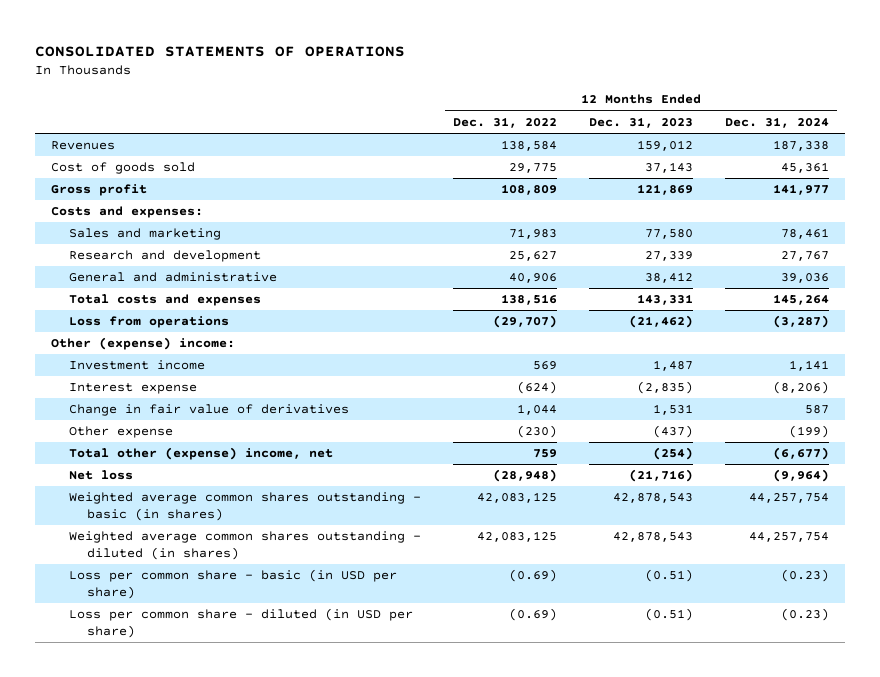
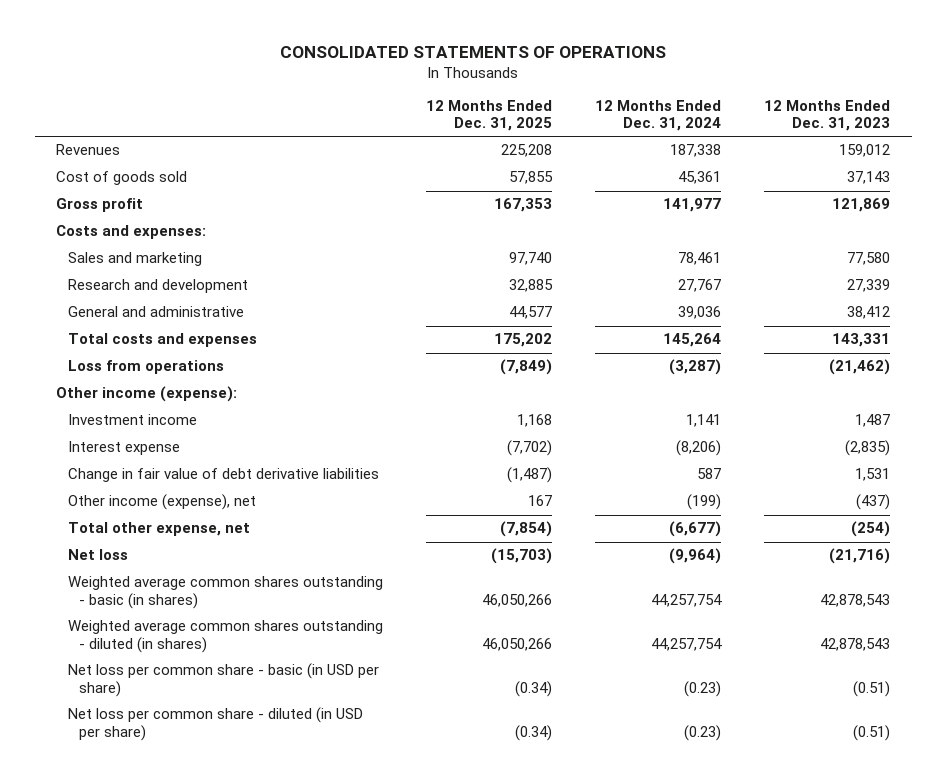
- | 12 Months Ended Dec. 31, 2022 | 12 Months Ended Dec. 31, 2023 | 12 Months Ended Dec. 31, 2024
+ | 12 Months Ended Dec. 31, 2025 | 12 Months Ended Dec. 31, 2024 | 12 Months Ended Dec. 31, 2023
- Other (expense) income:
+ Other income (expense):
- Change in fair value of derivatives | 1,044 | 1,531 | 587
- Other expense | (230) | (437) | (199)
- Total other (expense) income, net | 759 | (254) | (6,677)
+ Change in fair value of debt derivative liabilities | (1,487) | 587 | 1,531
+ Other income (expense), net | 167 | (199) | (437)
+ Total other expense, net | (7,854) | (6,677) | (254)
- Loss per common share - basic (in USD per share) | (0.69) | (0.51) | (0.23)
- Loss per common share - diluted (in USD per share) | (0.69) | (0.51) | (0.23)
+ Net loss per common share - basic (in USD per share) | (0.34) | (0.23) | (0.51)
+ Net loss per common share - diluted (in USD per share) | (0.34) | (0.23) | (0.51)

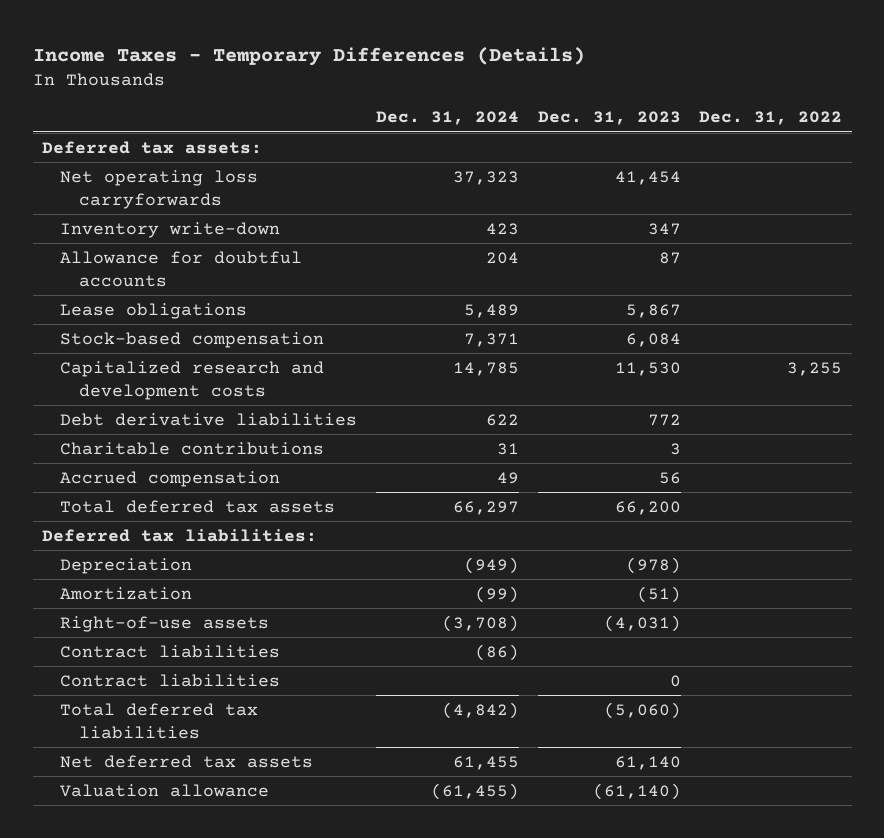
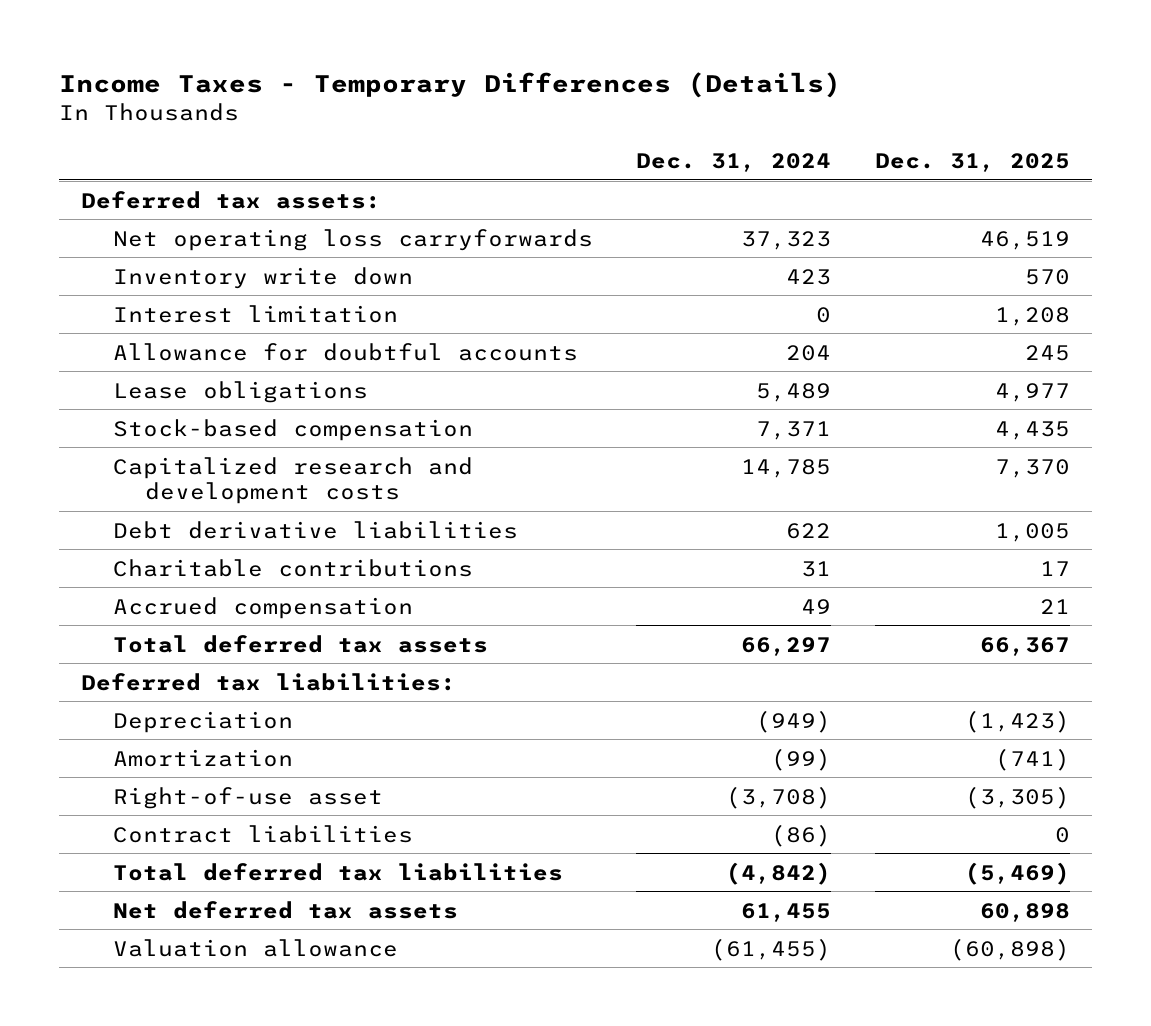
- | Dec. 31, 2024 | Dec. 31, 2023 | Dec. 31, 2022
+ | Dec. 31, 2024 | Dec. 31, 2025
- Inventory write-down | 423 | 347 |
+ Inventory write down | 423 | 570
+ Interest limitation | 0 | 1,208
- Right-of-use assets | (3,708) | (4,031) |
+ Right-of-use asset | (3,708) | (3,305)
- Contract liabilities | | 0 |

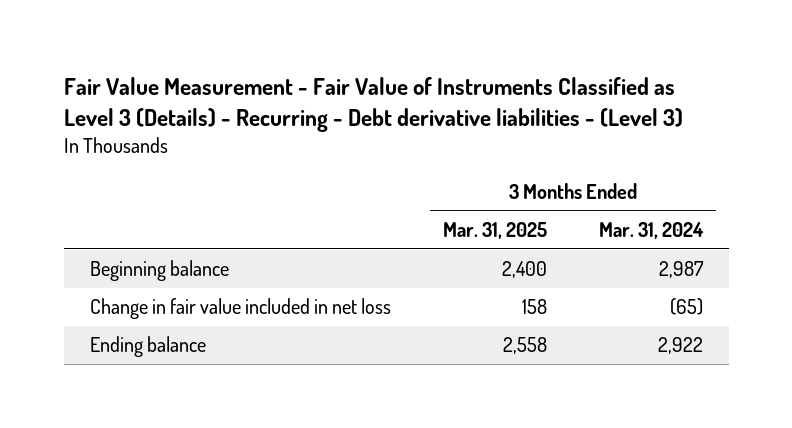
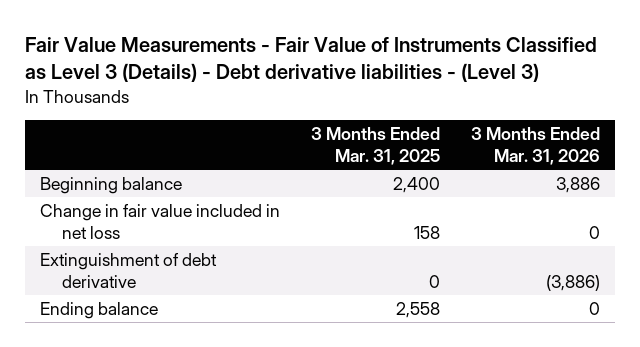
- Fair Value Measurement - Fair Value of Instruments Classified as Level 3 (Details) - Recurring - Debt derivative liabilities - (Level 3)
+ Fair Value Measurements - Fair Value of Instruments Classified as Level 3 (Details) - Debt derivative liabilities - (Level 3)
- | 3 Months Ended Mar. 31, 2025 | 3 Months Ended Mar. 31, 2024
+ | 3 Months Ended Mar. 31, 2025 | 3 Months Ended Mar. 31, 2026
+ Extinguishment of debt derivative | 0 | (3,886)

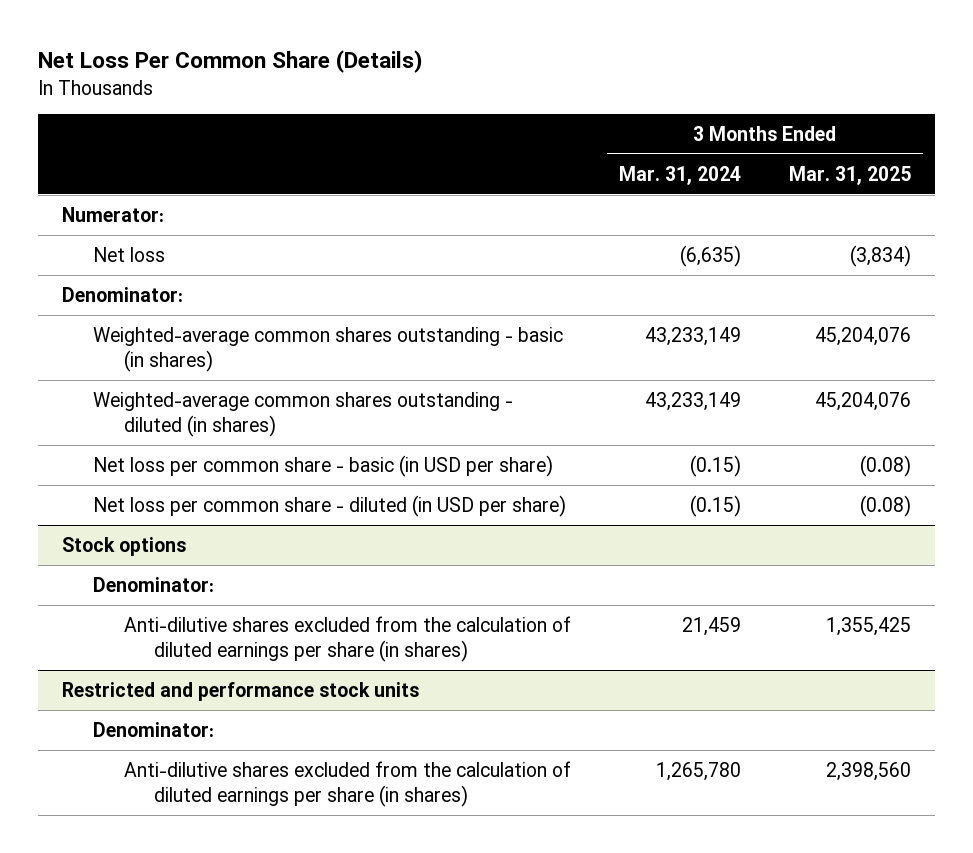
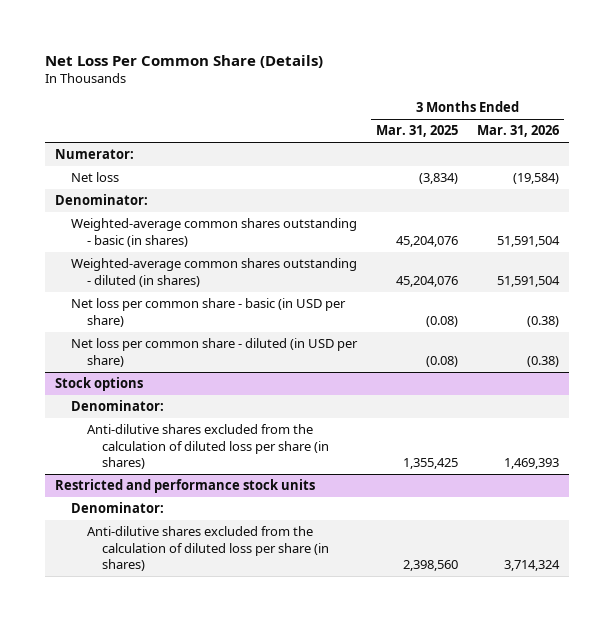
- | 3 Months Ended Mar. 31, 2024 | 3 Months Ended Mar. 31, 2025
+ | 3 Months Ended Mar. 31, 2025 | 3 Months Ended Mar. 31, 2026
@ Stock options
- Anti-dilutive shares excluded from the calculation of diluted earnings per share (in shares) | 21,459 | 1,355,425
+ Anti-dilutive shares excluded from the calculation of diluted loss per share (in shares) | 1,355,425 | 1,469,393
@ Restricted and performance stock units
- Anti-dilutive shares excluded from the calculation of diluted earnings per share (in shares) | 1,265,780 | 2,398,560
+ Anti-dilutive shares excluded from the calculation of diluted loss per share (in shares) | 2,398,560 | 3,714,324

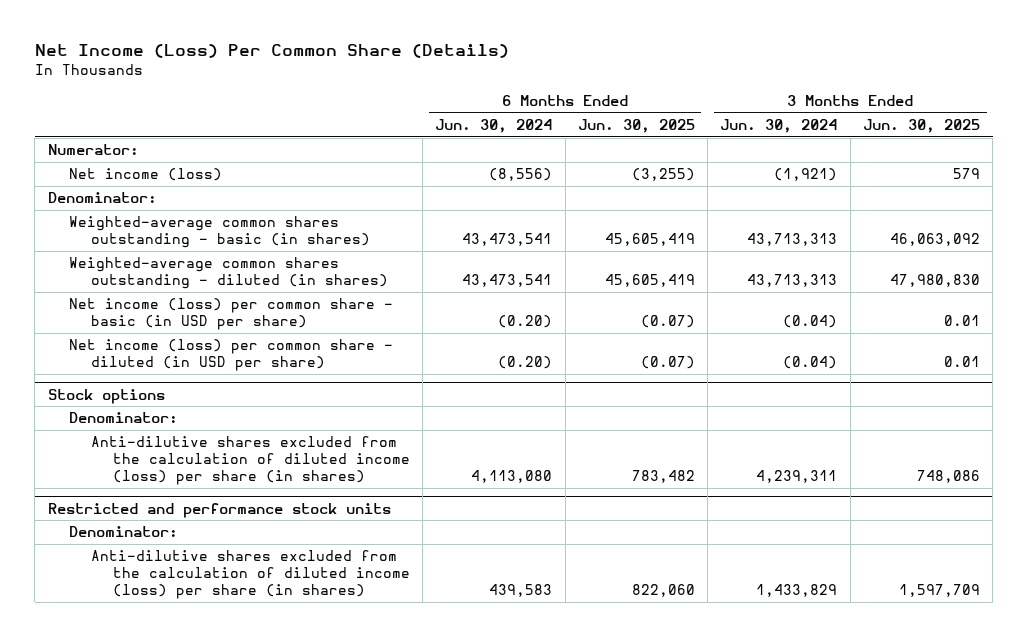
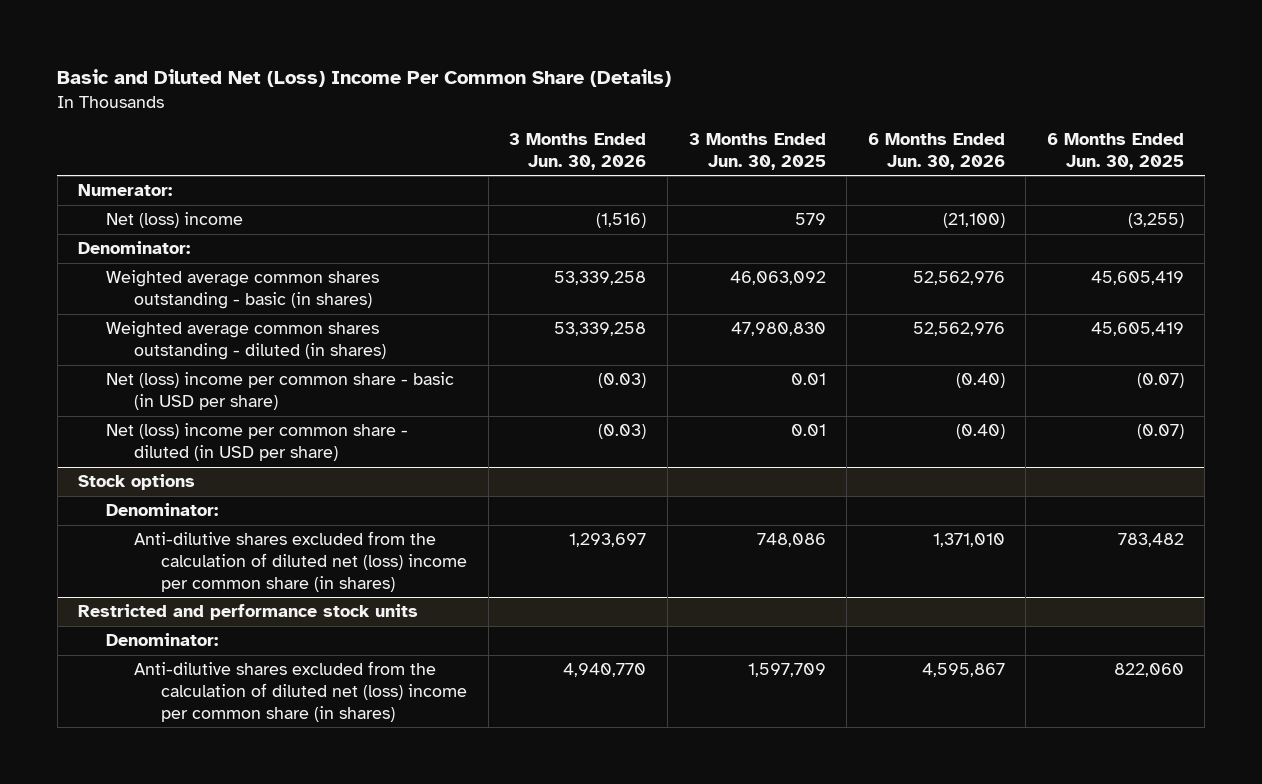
- Net Income (Loss) Per Common Share (Details)
+ Basic and Diluted Net (Loss) Income Per Common Share (Details)
- | 6 Months Ended Jun. 30, 2024 | 6 Months Ended Jun. 30, 2025 | 3 Months Ended Jun. 30, 2024 | 3 Months Ended Jun. 30, 2025
+ | 3 Months Ended Jun. 30, 2026 | 3 Months Ended Jun. 30, 2025 | 6 Months Ended Jun. 30, 2026 | 6 Months Ended Jun. 30, 2025
- Net income (loss) | (8,556) | (3,255) | (1,921) | 579
+ Net (loss) income | (1,516) | 579 | (21,100) | (3,255)
- Weighted-average common shares outstanding - basic (in shares) | 43,473,541 | 45,605,419 | 43,713,313 | 46,063,092
- Weighted-average common shares outstanding - diluted (in shares) | 43,473,541 | 45,605,419 | 43,713,313 | 47,980,830
- Net income (loss) per common share - basic (in USD per share) | (0.20) | (0.07) | (0.04) | 0.01
- Net income (loss) per common share - diluted (in USD per share) | (0.20) | (0.07) | (0.04) | 0.01
+ Weighted average common shares outstanding - basic (in shares) | 53,339,258 | 46,063,092 | 52,562,976 | 45,605,419
+ Weighted average common shares outstanding - diluted (in shares) | 53,339,258 | 47,980,830 | 52,562,976 | 45,605,419
+ Net (loss) income per common share - basic (in USD per share) | (0.03) | 0.01 | (0.40) | (0.07)
+ Net (loss) income per common share - diluted (in USD per share) | (0.03) | 0.01 | (0.40) | (0.07)
@ Stock options
- Anti-dilutive shares excluded from the calculation of diluted income (loss) per share (in shares) | 4,113,080 | 783,482 | 4,239,311 | 748,086
+ Anti-dilutive shares excluded from the calculation of diluted net (loss) income per common share (in shares) | 1,293,697 | 748,086 | 1,371,010 | 783,482
@ Restricted and performance stock units
- Anti-dilutive shares excluded from the calculation of diluted income (loss) per share (in shares) | 439,583 | 822,060 | 1,433,829 | 1,597,709
+ Anti-dilutive shares excluded from the calculation of diluted net (loss) income per common share (in shares) | 4,940,770 | 1,597,709 | 4,595,867 | 822,060

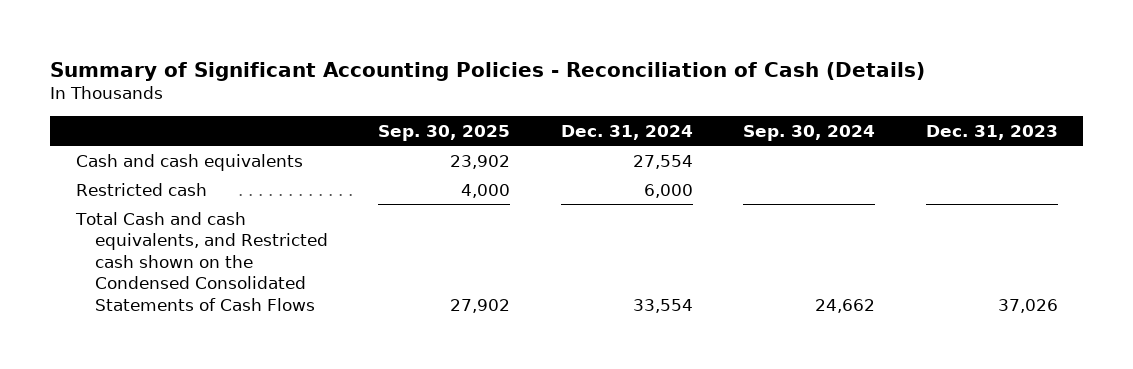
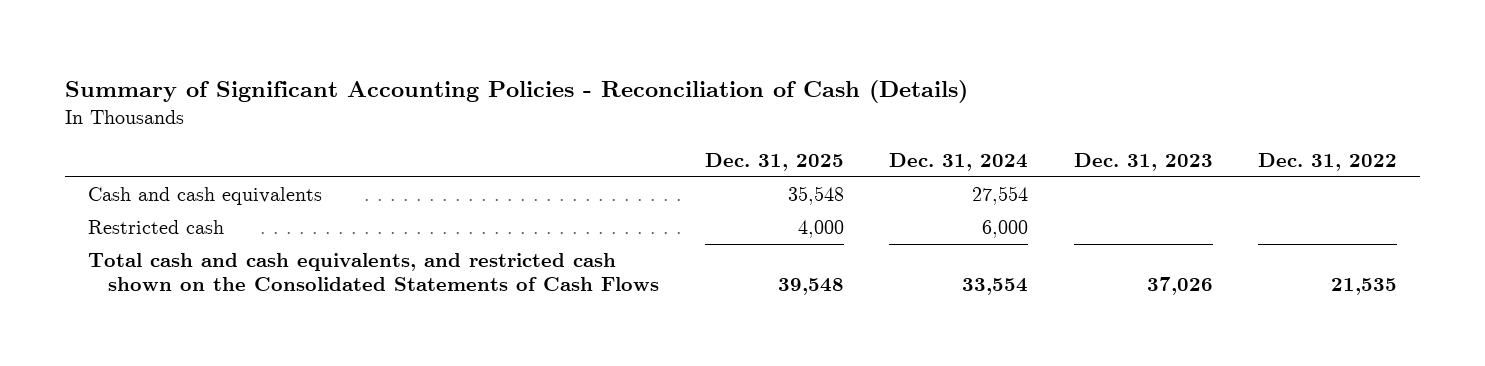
- | Sep. 30, 2025 | Dec. 31, 2024 | Sep. 30, 2024 | Dec. 31, 2023
+ | Dec. 31, 2025 | Dec. 31, 2024 | Dec. 31, 2023 | Dec. 31, 2022
- Total Cash and cash equivalents, and Restricted cash shown on the Condensed Consolidated Statements of Cash Flows | 27,902 | 33,554 | 24,662 | 37,026
+ Total cash and cash equivalents, and restricted cash shown on the Consolidated Statements of Cash Flows | 39,548 | 33,554 | 37,026 | 21,535

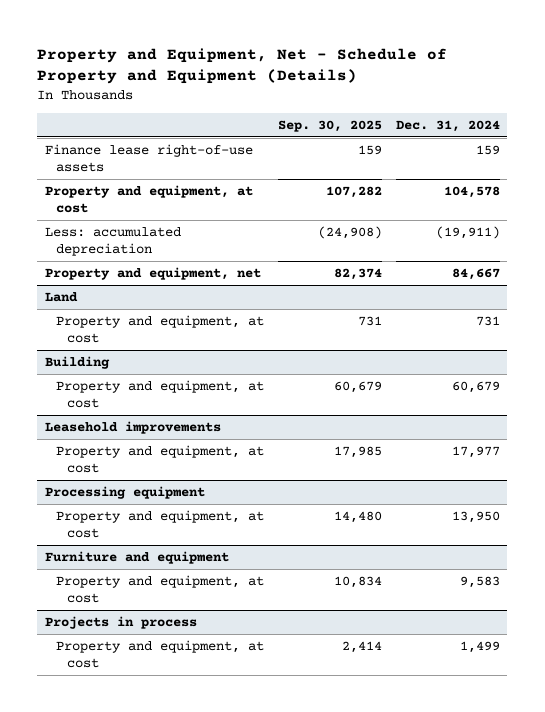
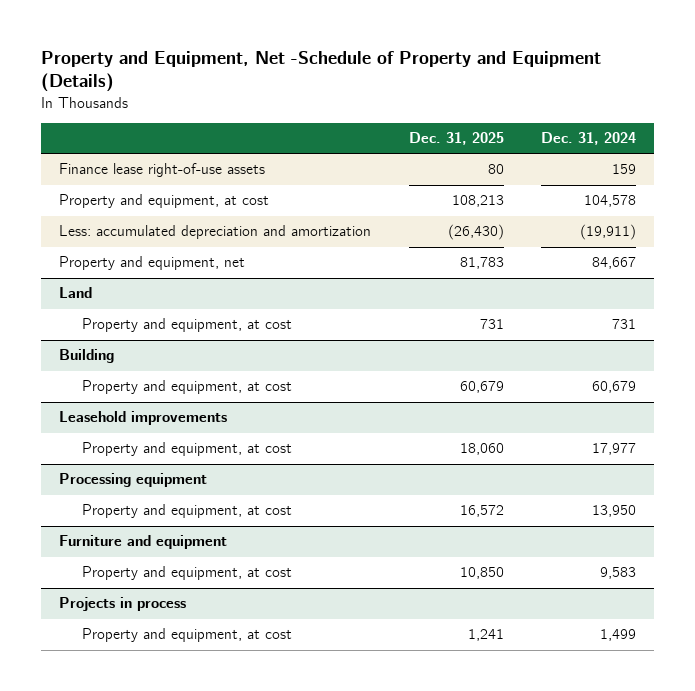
- Property and Equipment, Net - Schedule of Property and Equipment (Details)
+ Property and Equipment, Net -Schedule of Property and Equipment (Details)
- | Sep. 30, 2025 | Dec. 31, 2024
+ | Dec. 31, 2025 | Dec. 31, 2024
- Less: accumulated depreciation | (24,908) | (19,911)
+ Less: accumulated depreciation and amortization | (26,430) | (19,911)

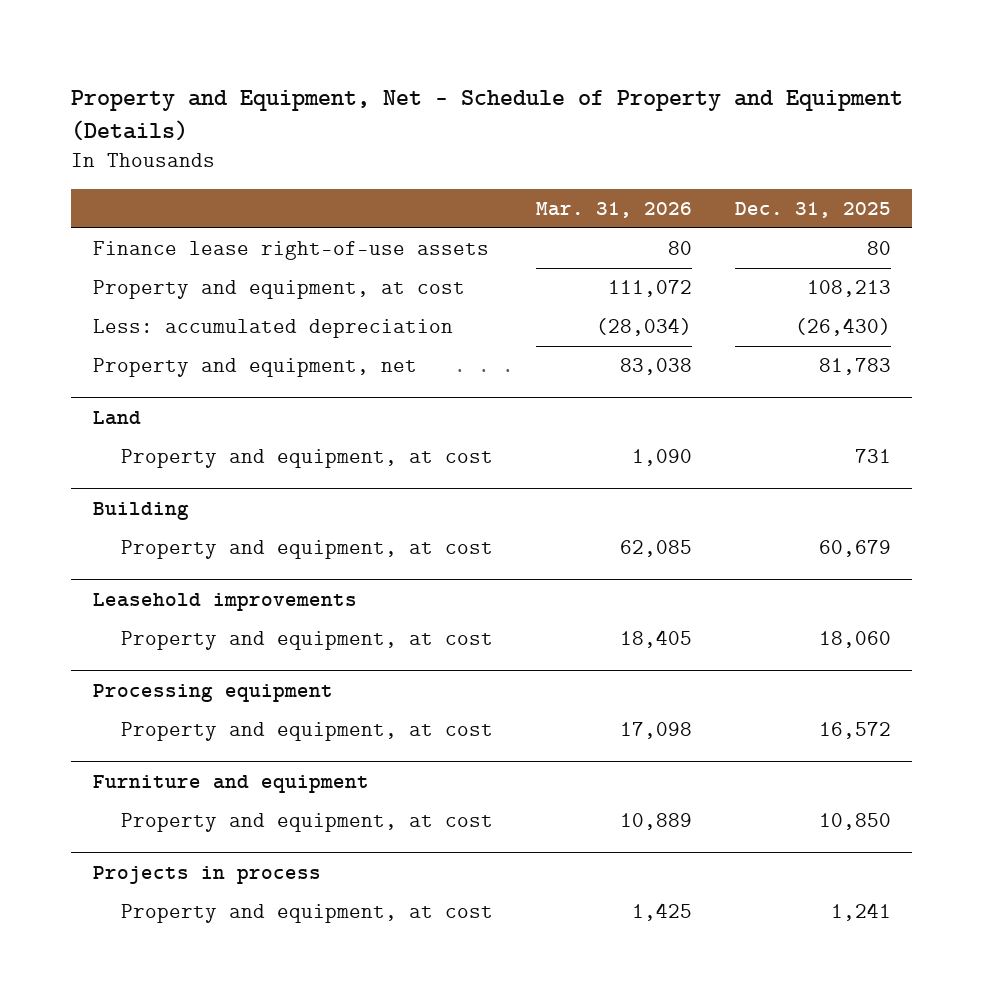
- Property and Equipment, Net -Schedule of Property and Equipment (Details)
+ Property and Equipment, Net - Schedule of Property and Equipment (Details)
- | Dec. 31, 2025 | Dec. 31, 2024
+ | Mar. 31, 2026 | Dec. 31, 2025
- Less: accumulated depreciation and amortization | (26,430) | (19,911)
+ Less: accumulated depreciation | (28,034) | (26,430)

